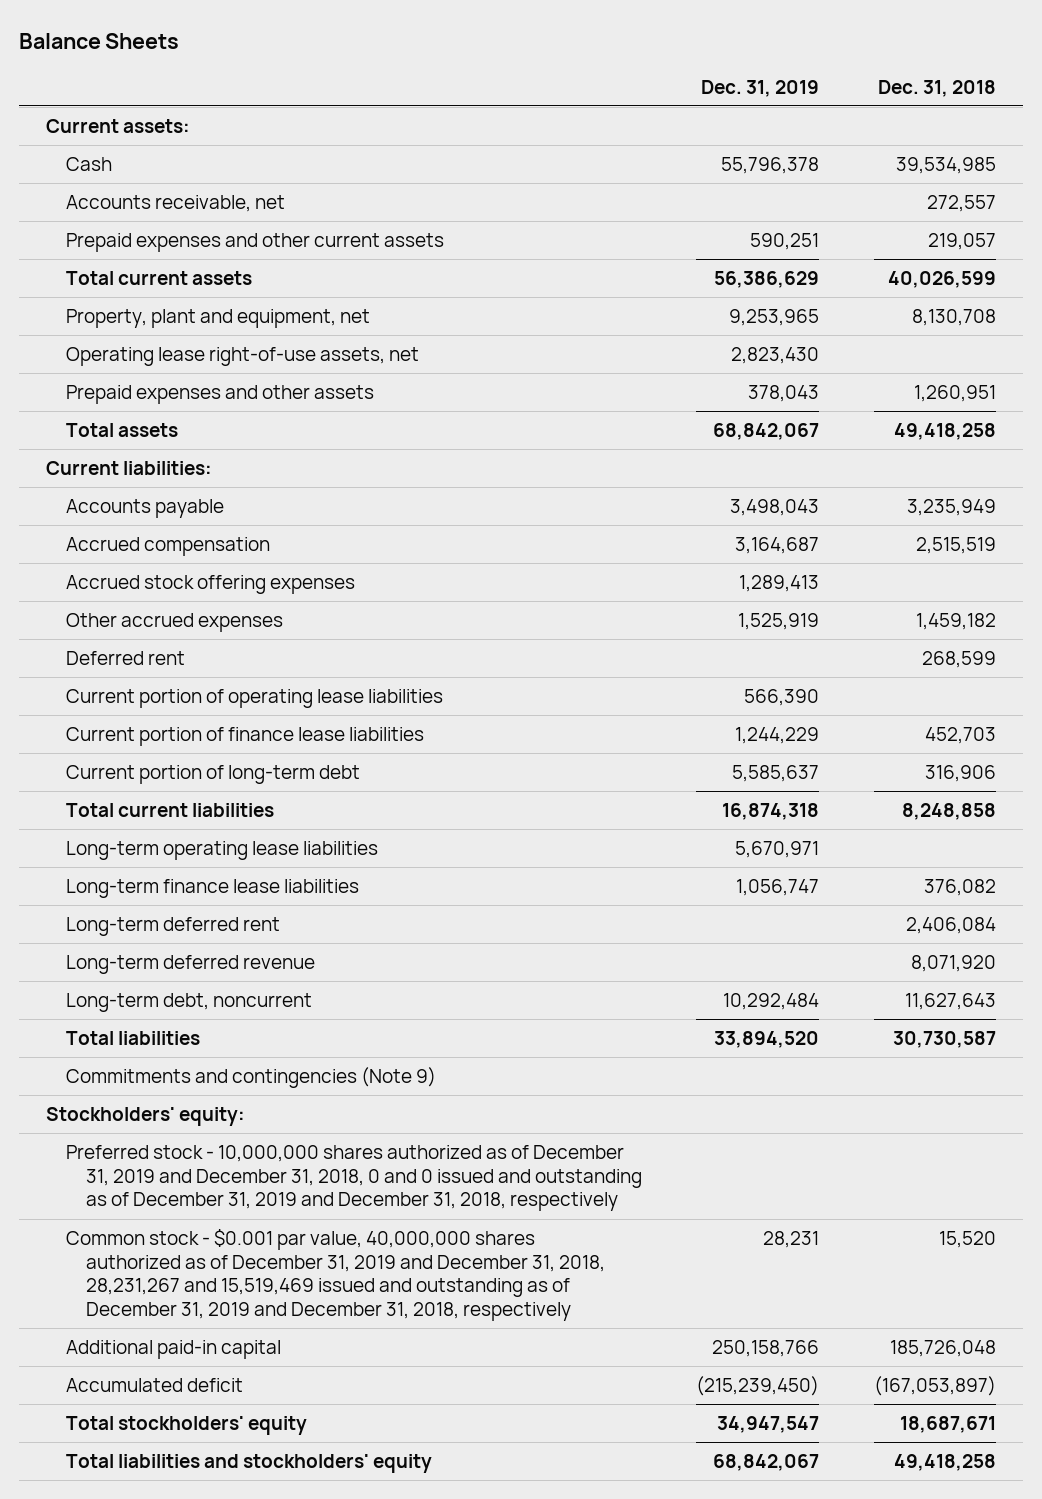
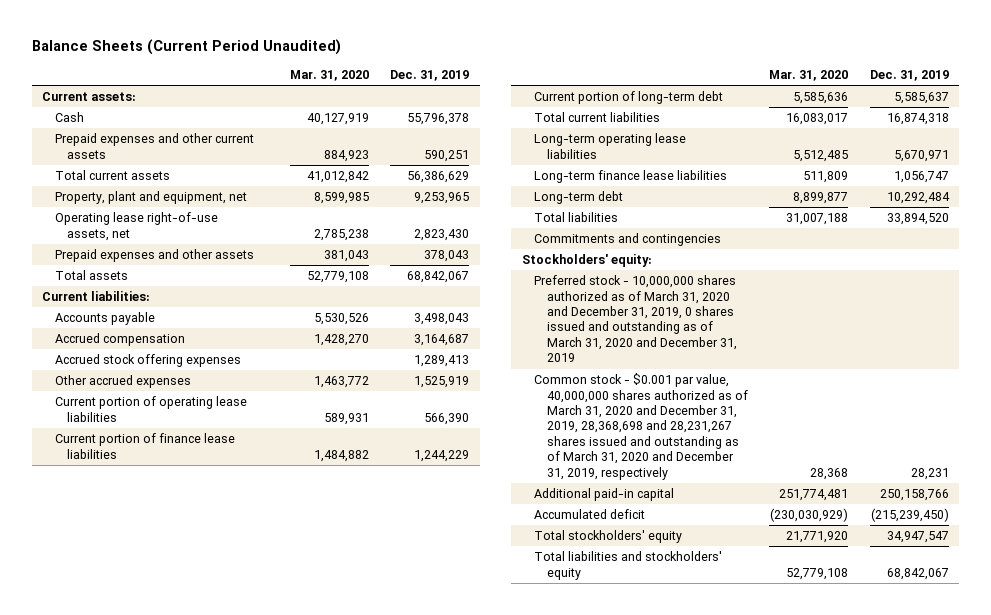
- Balance Sheets
+ Balance Sheets (Current Period Unaudited)
- | Dec. 31, 2019 | Dec. 31, 2018
+ | Mar. 31, 2020 | Dec. 31, 2019
- Accounts receivable, net | | 272,557
- Deferred rent | | 268,599
- Long-term deferred rent | | 2,406,084
- Long-term deferred revenue | | 8,071,920
- Long-term debt, noncurrent | 10,292,484 | 11,627,643
+ Long-term debt | 8,899,877 | 10,292,484
- Commitments and contingencies (Note 9)
+ Commitments and contingencies
- Preferred stock - 10,000,000 shares authorized as of December 31, 2019 and December 31, 2018, 0 and 0 issued and outstanding as of December 31, 2019 and December 31, 2018, respectively
- Common stock - $0.001 par value, 40,000,000 shares authorized as of December 31, 2019 and December 31, 2018, 28,231,267 and 15,519,469 issued and outstanding as of December 31, 2019 and December 31, 2018, respectively | 28,231 | 15,520
+ Preferred stock - 10,000,000 shares authorized as of March 31, 2020 and December 31, 2019, 0 shares issued and outstanding as of March 31, 2020 and December 31, 2019
+ Common stock - $0.001 par value, 40,000,000 shares authorized as of March 31, 2020 and December 31, 2019, 28,368,698 and 28,231,267 shares issued and outstanding as of March 31, 2020 and December 31, 2019, respectively | 28,368 | 28,231

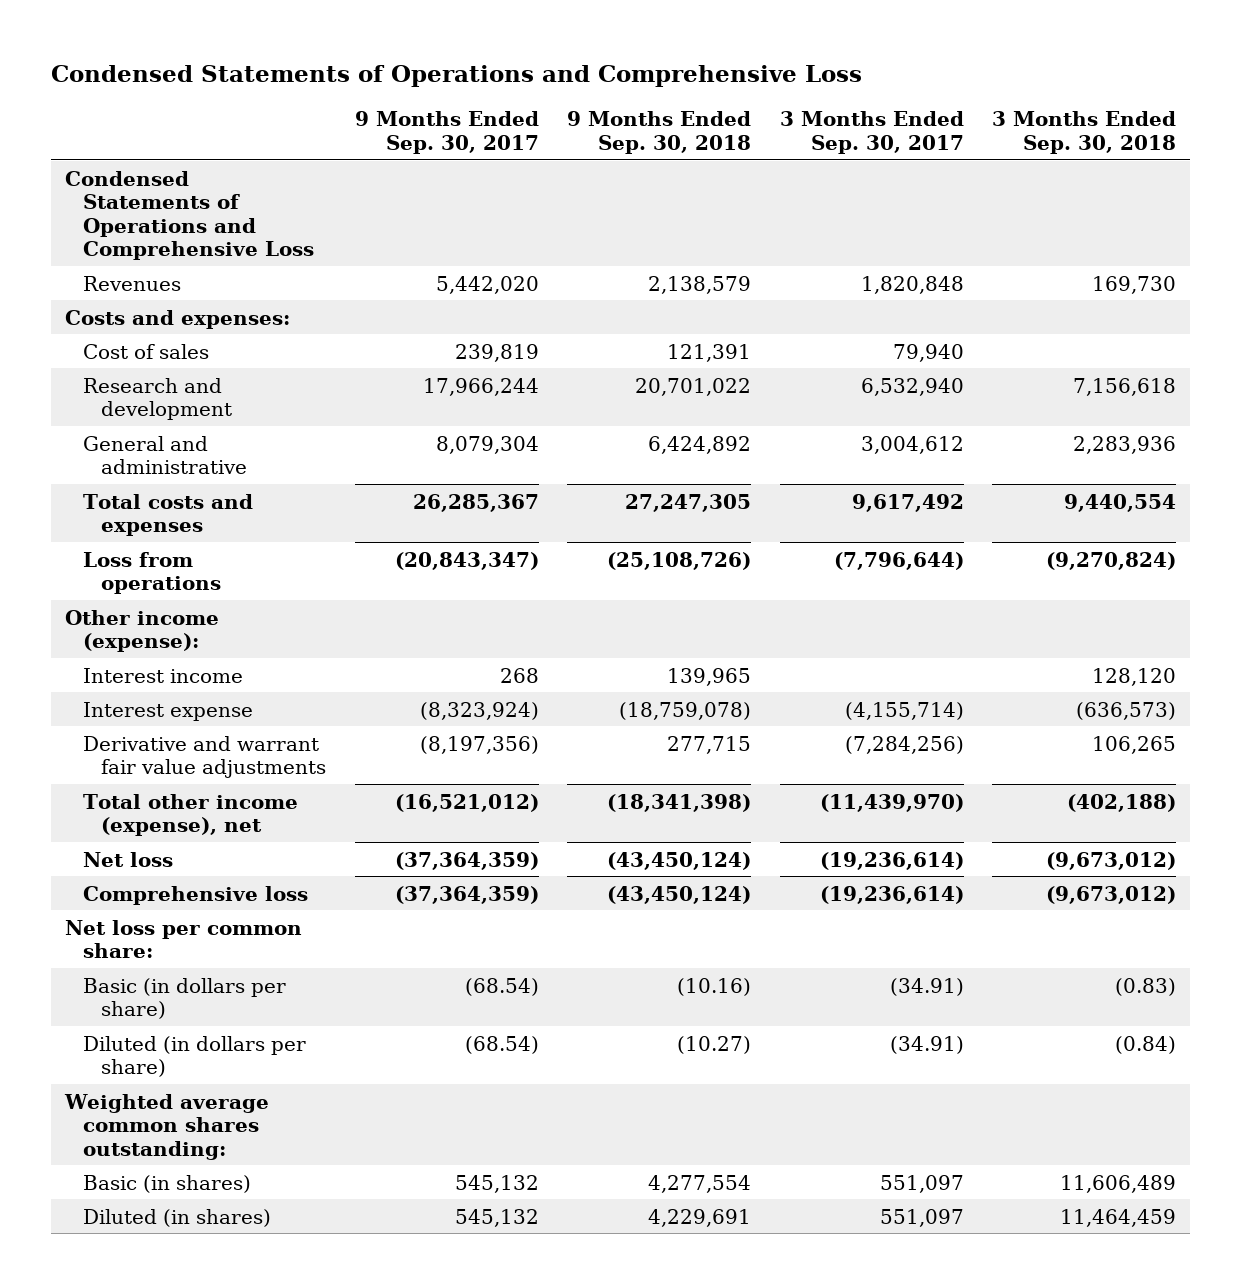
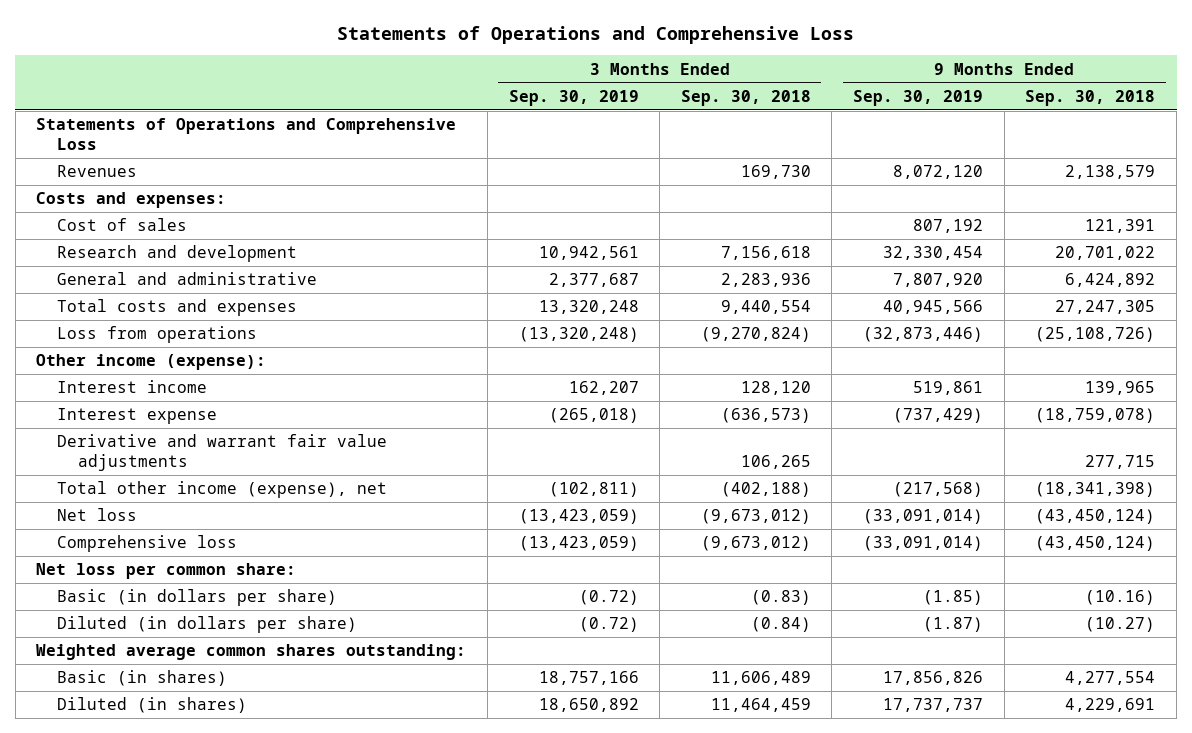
- Condensed Statements of Operations and Comprehensive Loss
+ Statements of Operations and Comprehensive Loss
- | 9 Months Ended Sep. 30, 2017 | 9 Months Ended Sep. 30, 2018 | 3 Months Ended Sep. 30, 2017 | 3 Months Ended Sep. 30, 2018
+ | 3 Months Ended Sep. 30, 2019 | 3 Months Ended Sep. 30, 2018 | 9 Months Ended Sep. 30, 2019 | 9 Months Ended Sep. 30, 2018
- Condensed Statements of Operations and Comprehensive Loss
+ Statements of Operations and Comprehensive Loss

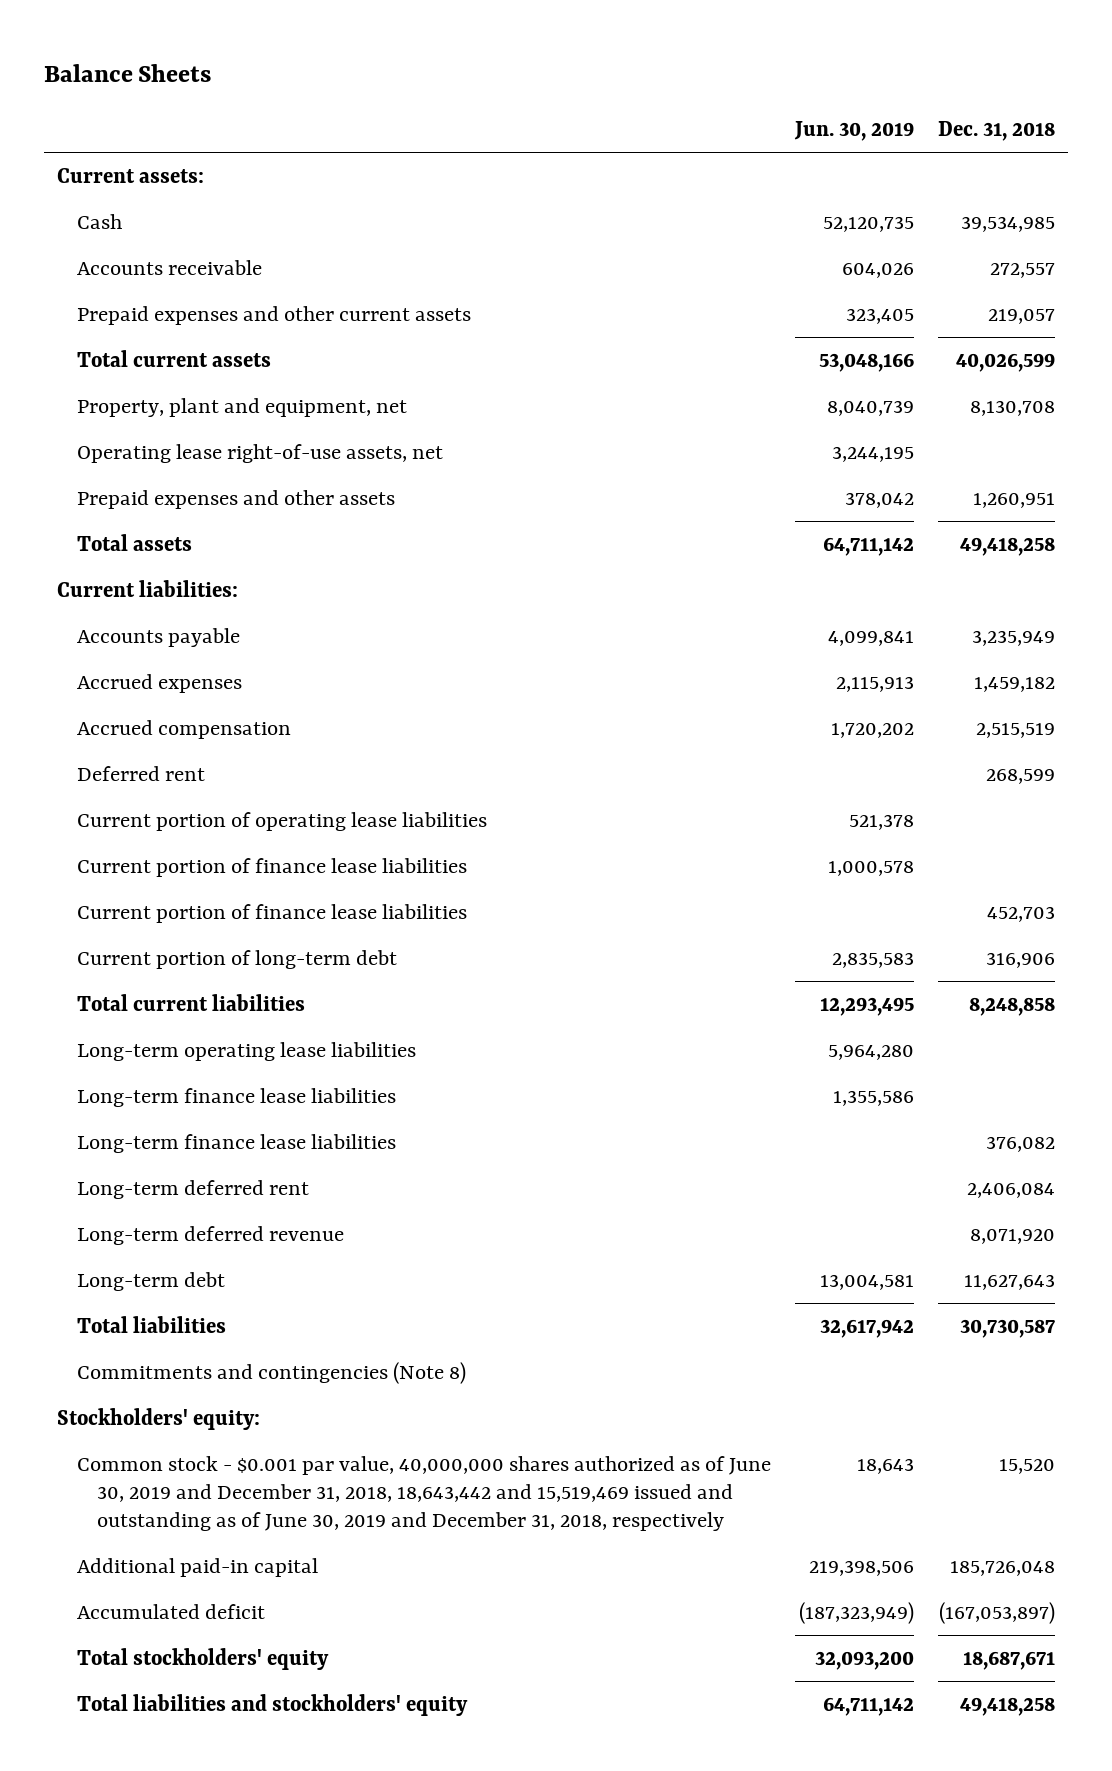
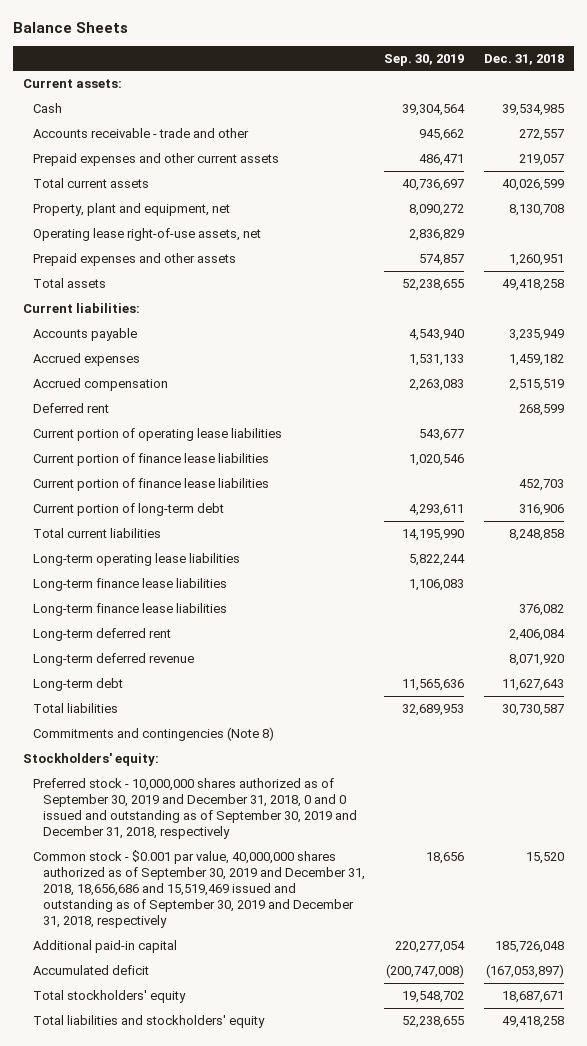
- | Jun. 30, 2019 | Dec. 31, 2018
+ | Sep. 30, 2019 | Dec. 31, 2018
- Accounts receivable | 604,026 | 272,557
+ Accounts receivable - trade and other | 945,662 | 272,557
- Common stock - $0.001 par value, 40,000,000 shares authorized as of June 30, 2019 and December 31, 2018, 18,643,442 and 15,519,469 issued and outstanding as of June 30, 2019 and December 31, 2018, respectively | 18,643 | 15,520
+ Preferred stock - 10,000,000 shares authorized as of September 30, 2019 and December 31, 2018, 0 and 0 issued and outstanding as of September 30, 2019 and December 31, 2018, respectively
+ Common stock - $0.001 par value, 40,000,000 shares authorized as of September 30, 2019 and December 31, 2018, 18,656,686 and 15,519,469 issued and outstanding as of September 30, 2019 and December 31, 2018, respectively | 18,656 | 15,520

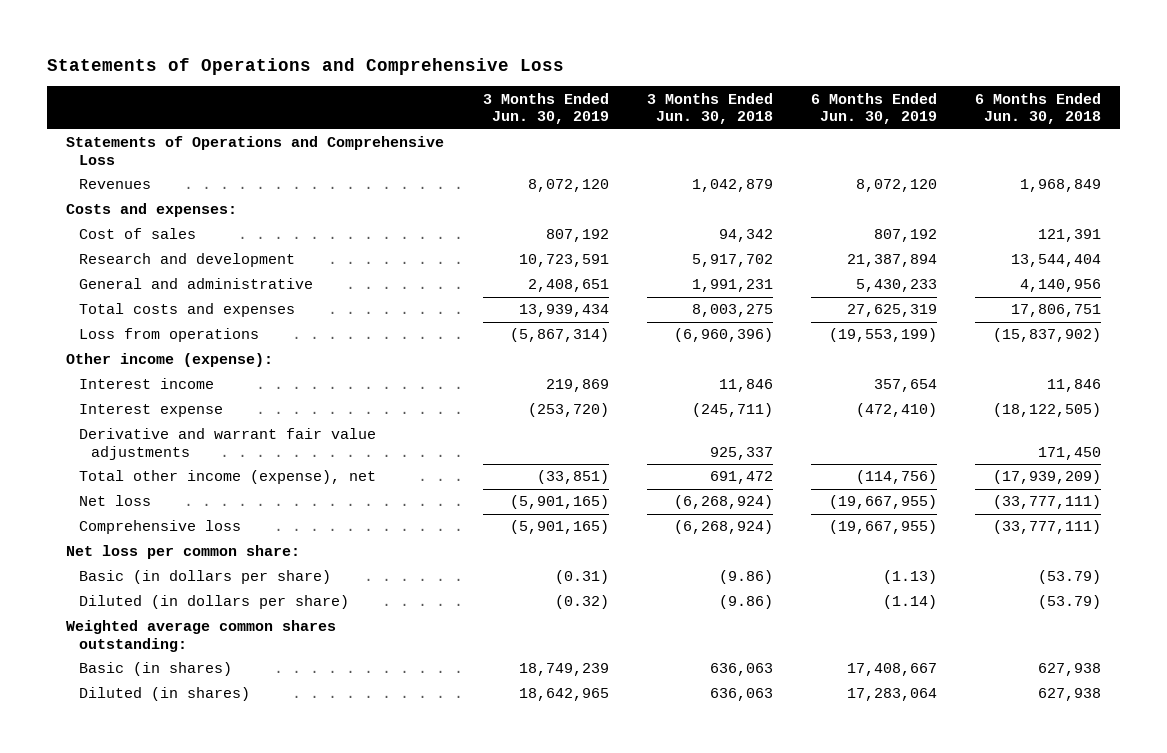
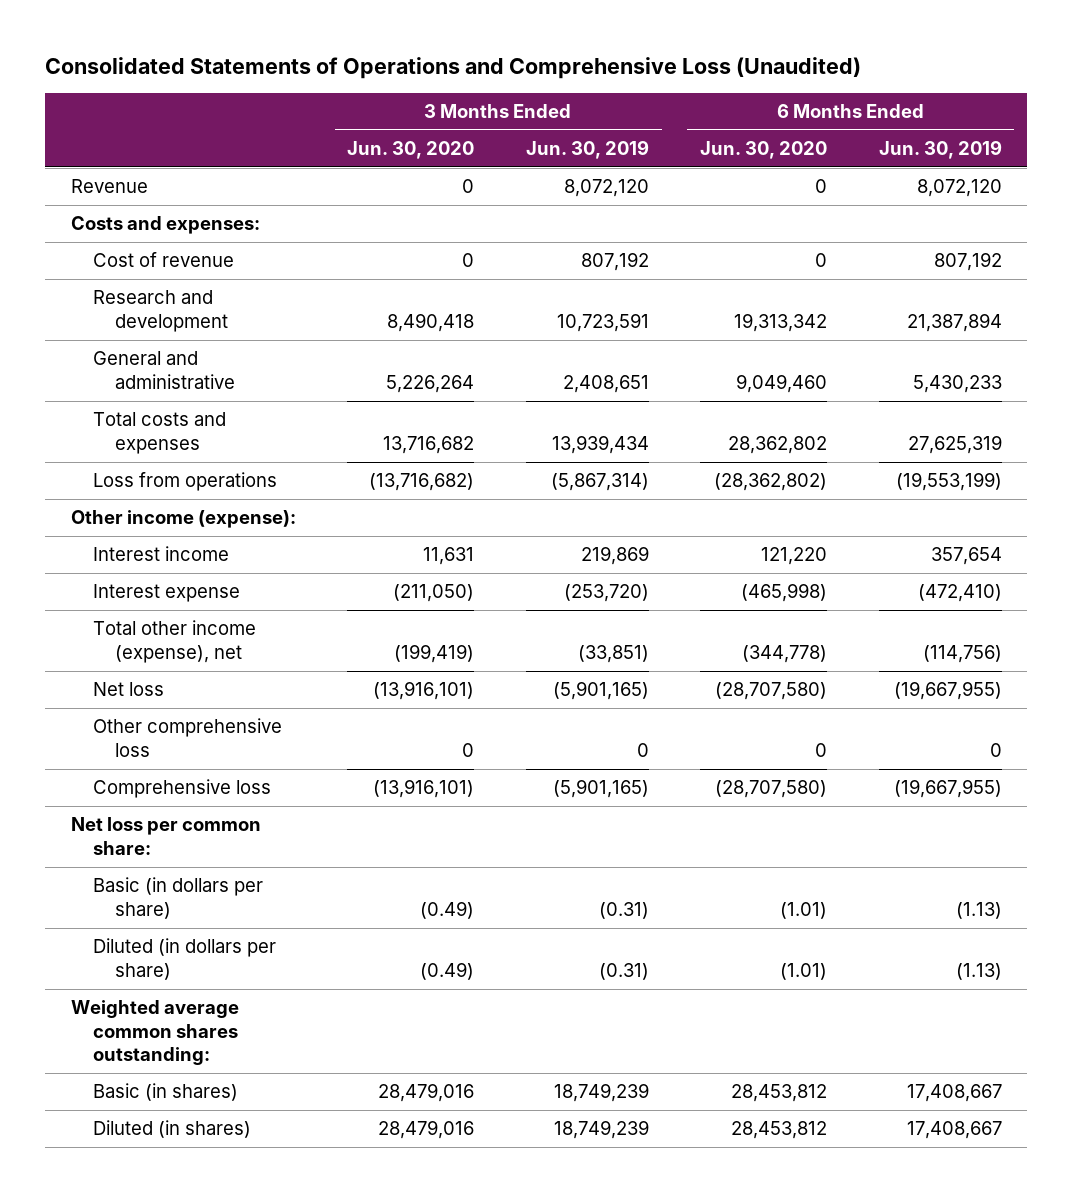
- Statements of Operations and Comprehensive Loss
+ Consolidated Statements of Operations and Comprehensive Loss (Unaudited)
- | 3 Months Ended Jun. 30, 2019 | 3 Months Ended Jun. 30, 2018 | 6 Months Ended Jun. 30, 2019 | 6 Months Ended Jun. 30, 2018
+ | 3 Months Ended Jun. 30, 2020 | 3 Months Ended Jun. 30, 2019 | 6 Months Ended Jun. 30, 2020 | 6 Months Ended Jun. 30, 2019
- Statements of Operations and Comprehensive Loss
- Revenues | 8,072,120 | 1,042,879 | 8,072,120 | 1,968,849
+ Revenue | 0 | 8,072,120 | 0 | 8,072,120
- Cost of sales | 807,192 | 94,342 | 807,192 | 121,391
+ Cost of revenue | 0 | 807,192 | 0 | 807,192
- Derivative and warrant fair value adjustments | | 925,337 | | 171,450
+ Other comprehensive loss | 0 | 0 | 0 | 0
- Diluted (in dollars per share) | (0.32) | (9.86) | (1.14) | (53.79)
+ Diluted (in dollars per share) | (0.49) | (0.31) | (1.01) | (1.13)
- Diluted (in shares) | 18,642,965 | 636,063 | 17,283,064 | 627,938
+ Diluted (in shares) | 28,479,016 | 18,749,239 | 28,453,812 | 17,408,667

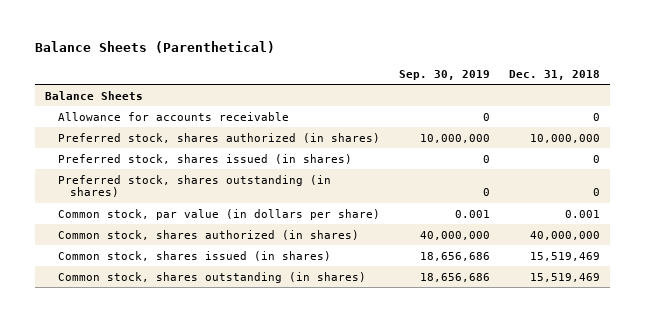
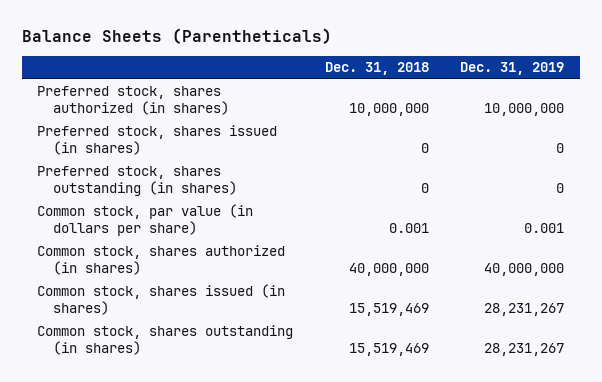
- Balance Sheets (Parenthetical)
+ Balance Sheets (Parentheticals)
- | Sep. 30, 2019 | Dec. 31, 2018
+ | Dec. 31, 2018 | Dec. 31, 2019
- Balance Sheets
- Allowance for accounts receivable | 0 | 0

